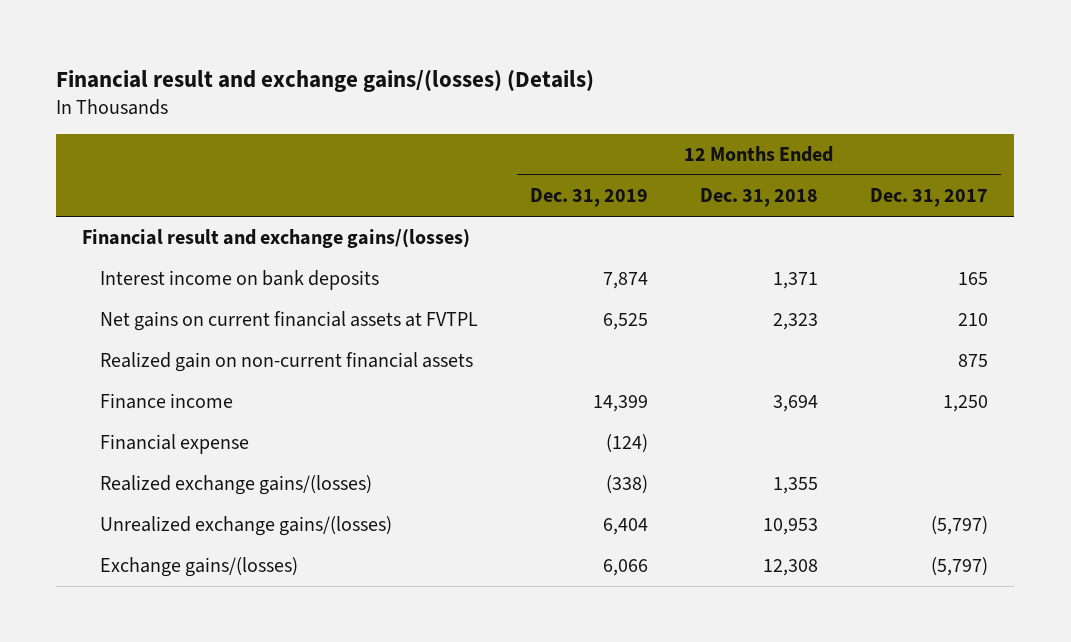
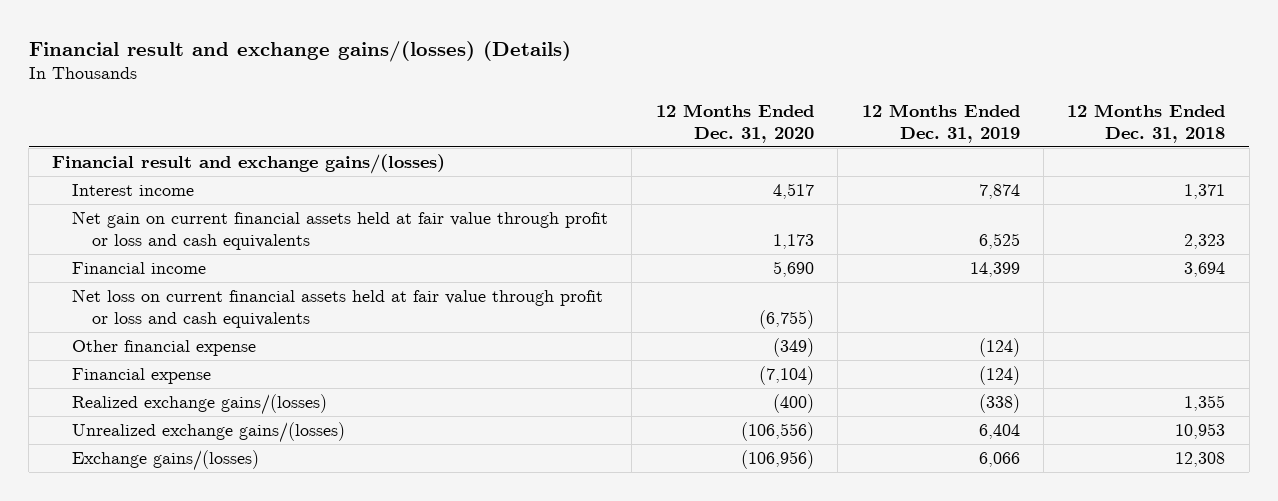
- | 12 Months Ended Dec. 31, 2019 | 12 Months Ended Dec. 31, 2018 | 12 Months Ended Dec. 31, 2017
+ | 12 Months Ended Dec. 31, 2020 | 12 Months Ended Dec. 31, 2019 | 12 Months Ended Dec. 31, 2018
- Interest income on bank deposits | 7,874 | 1,371 | 165
- Net gains on current financial assets at FVTPL | 6,525 | 2,323 | 210
- Realized gain on non-current financial assets | | | 875
- Finance income | 14,399 | 3,694 | 1,250
+ Interest income | 4,517 | 7,874 | 1,371
+ Net gain on current financial assets held at fair value through profit or loss and cash equivalents | 1,173 | 6,525 | 2,323
+ Financial income | 5,690 | 14,399 | 3,694
+ Net loss on current financial assets held at fair value through profit or loss and cash equivalents | (6,755) | |
+ Other financial expense | (349) | (124) |

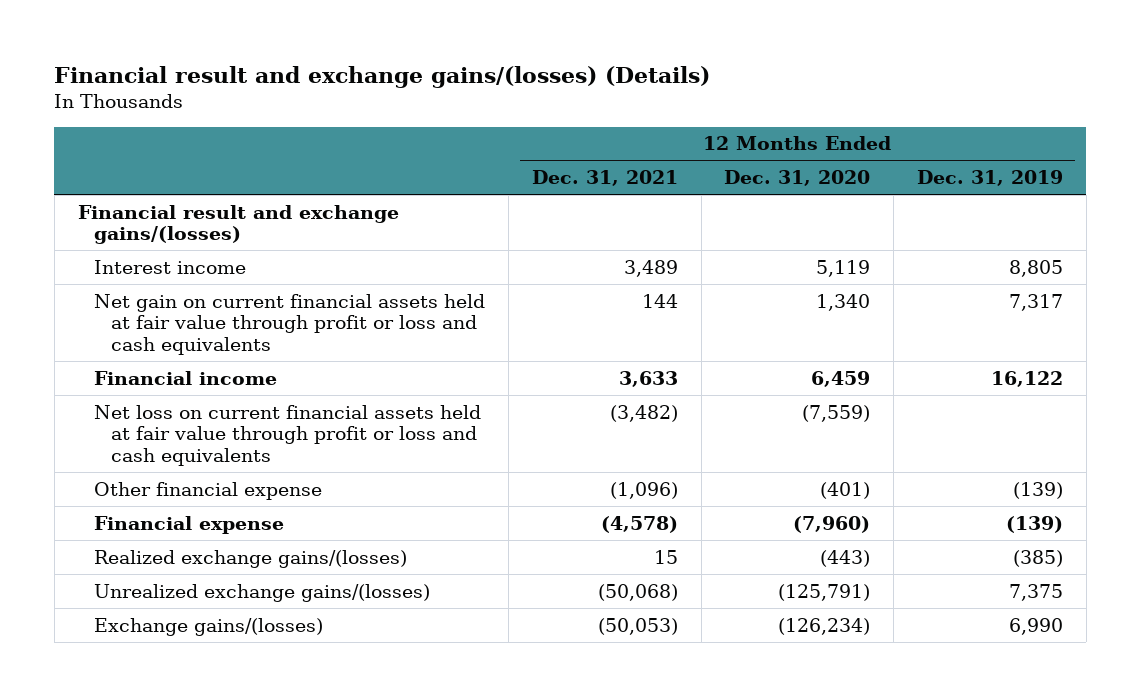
- | 12 Months Ended Dec. 31, 2020 | 12 Months Ended Dec. 31, 2019 | 12 Months Ended Dec. 31, 2018
+ | 12 Months Ended Dec. 31, 2021 | 12 Months Ended Dec. 31, 2020 | 12 Months Ended Dec. 31, 2019
- Interest income | 4,517 | 7,874 | 1,371
- Net gain on current financial assets held at fair value through profit or loss and cash equivalents | 1,173 | 6,525 | 2,323
- Financial income | 5,690 | 14,399 | 3,694
- Net loss on current financial assets held at fair value through profit or loss and cash equivalents | (6,755) | |
- Other financial expense | (349) | (124) |
- Financial expense | (7,104) | (124) |
- Realized exchange gains/(losses) | (400) | (338) | 1,355
- Unrealized exchange gains/(losses) | (106,556) | 6,404 | 10,953
- Exchange gains/(losses) | (106,956) | 6,066 | 12,308
+ Interest income | 3,489 | 5,119 | 8,805
+ Net gain on current financial assets held at fair value through profit or loss and cash equivalents | 144 | 1,340 | 7,317
+ Financial income | 3,633 | 6,459 | 16,122
+ Net loss on current financial assets held at fair value through profit or loss and cash equivalents | (3,482) | (7,559) |
+ Other financial expense | (1,096) | (401) | (139)
+ Financial expense | (4,578) | (7,960) | (139)
+ Realized exchange gains/(losses) | 15 | (443) | (385)
+ Unrealized exchange gains/(losses) | (50,068) | (125,791) | 7,375
+ Exchange gains/(losses) | (50,053) | (126,234) | 6,990

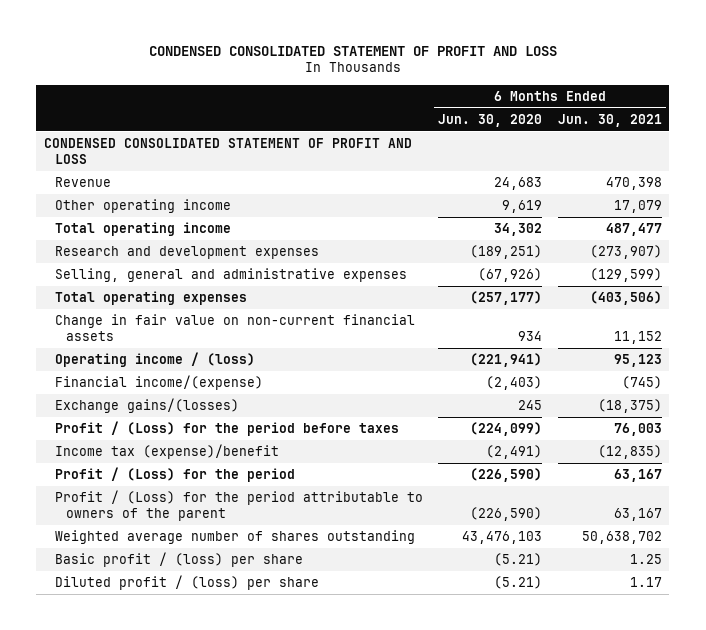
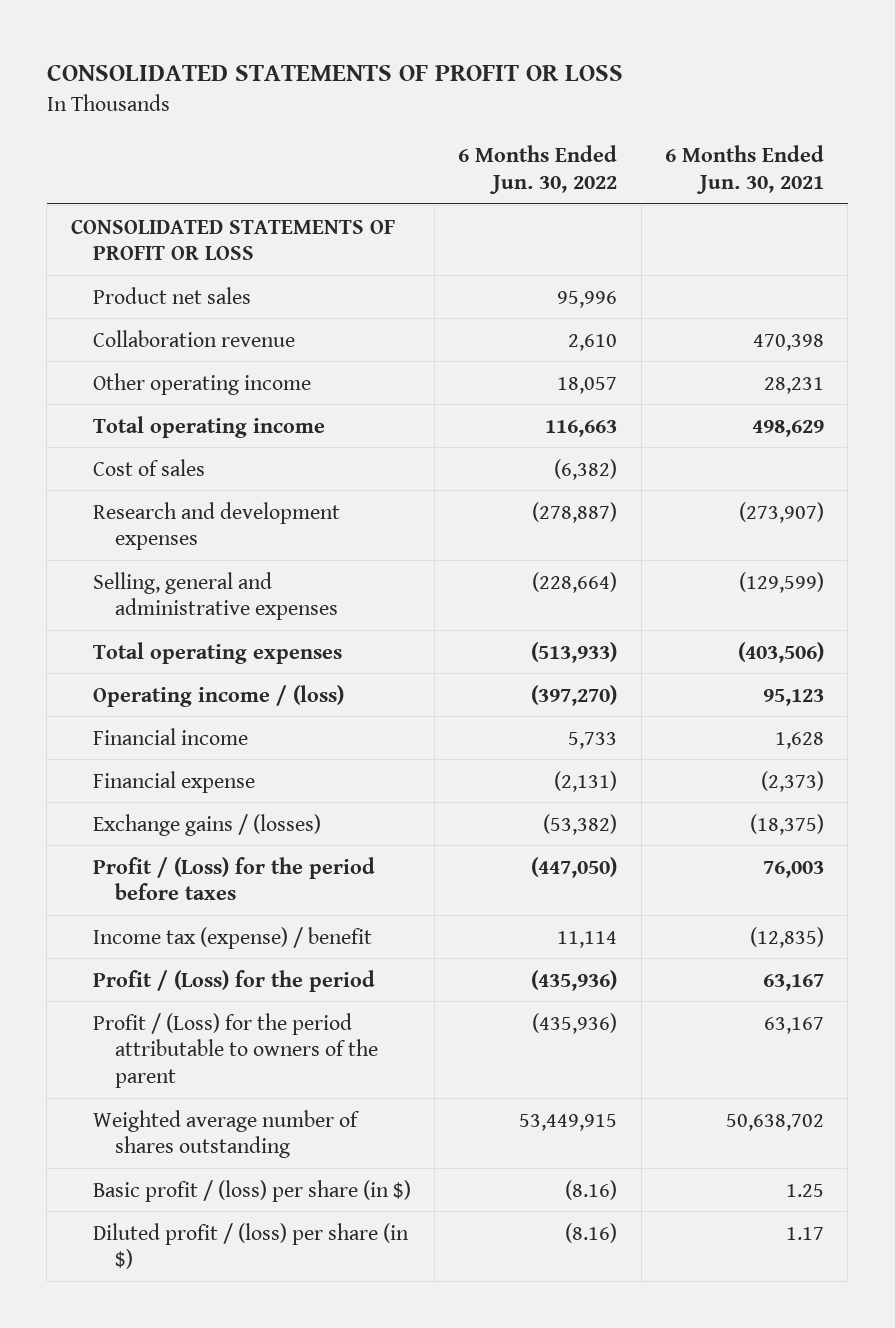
- CONDENSED CONSOLIDATED STATEMENT OF PROFIT AND LOSS
+ CONSOLIDATED STATEMENTS OF PROFIT OR LOSS
- | 6 Months Ended Jun. 30, 2020 | 6 Months Ended Jun. 30, 2021
+ | 6 Months Ended Jun. 30, 2022 | 6 Months Ended Jun. 30, 2021
- CONDENSED CONSOLIDATED STATEMENT OF PROFIT AND LOSS
- Revenue | 24,683 | 470,398
- Other operating income | 9,619 | 17,079
- Total operating income | 34,302 | 487,477
+ CONSOLIDATED STATEMENTS OF PROFIT OR LOSS
+ Product net sales | 95,996 |
+ Collaboration revenue | 2,610 | 470,398
+ Other operating income | 18,057 | 28,231
+ Total operating income | 116,663 | 498,629
+ Cost of sales | (6,382) |
- Change in fair value on non-current financial assets | 934 | 11,152
- Financial income/(expense) | (2,403) | (745)
- Exchange gains/(losses) | 245 | (18,375)
+ Financial income | 5,733 | 1,628
+ Financial expense | (2,131) | (2,373)
+ Exchange gains / (losses) | (53,382) | (18,375)
- Income tax (expense)/benefit | (2,491) | (12,835)
+ Income tax (expense) / benefit | 11,114 | (12,835)
- Basic profit / (loss) per share | (5.21) | 1.25
- Diluted profit / (loss) per share | (5.21) | 1.17
+ Basic profit / (loss) per share (in $) | (8.16) | 1.25
+ Diluted profit / (loss) per share (in $) | (8.16) | 1.17

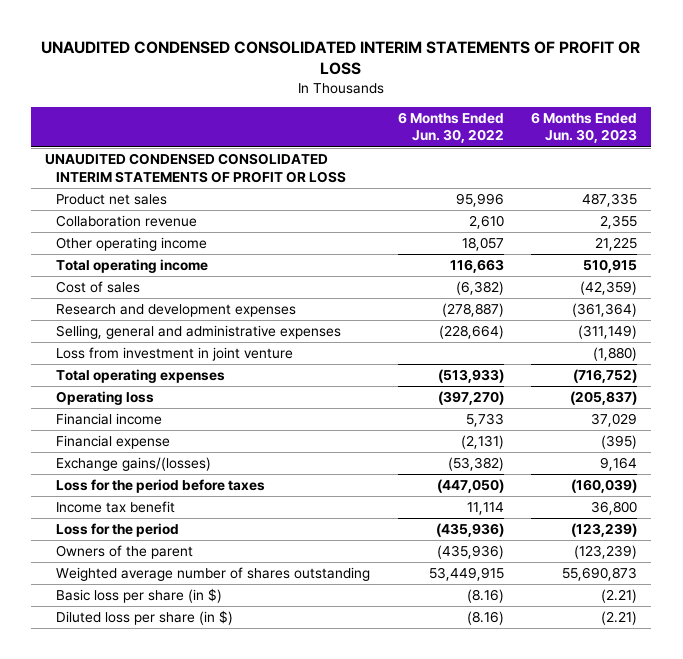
- CONSOLIDATED STATEMENTS OF PROFIT OR LOSS
+ UNAUDITED CONDENSED CONSOLIDATED INTERIM STATEMENTS OF PROFIT OR LOSS
- | 6 Months Ended Jun. 30, 2022 | 6 Months Ended Jun. 30, 2021
+ | 6 Months Ended Jun. 30, 2022 | 6 Months Ended Jun. 30, 2023
- CONSOLIDATED STATEMENTS OF PROFIT OR LOSS
+ UNAUDITED CONDENSED CONSOLIDATED INTERIM STATEMENTS OF PROFIT OR LOSS
+ Loss from investment in joint venture | | (1,880)
- Operating income / (loss) | (397,270) | 95,123
+ Operating loss | (397,270) | (205,837)
- Exchange gains / (losses) | (53,382) | (18,375)
- Profit / (Loss) for the period before taxes | (447,050) | 76,003
- Income tax (expense) / benefit | 11,114 | (12,835)
- Profit / (Loss) for the period | (435,936) | 63,167
- Profit / (Loss) for the period attributable to owners of the parent | (435,936) | 63,167
+ Exchange gains/(losses) | (53,382) | 9,164
+ Loss for the period before taxes | (447,050) | (160,039)
+ Income tax benefit | 11,114 | 36,800
+ Loss for the period | (435,936) | (123,239)
+ Owners of the parent | (435,936) | (123,239)
- Basic profit / (loss) per share (in $) | (8.16) | 1.25
- Diluted profit / (loss) per share (in $) | (8.16) | 1.17
+ Basic loss per share (in $) | (8.16) | (2.21)
+ Diluted loss per share (in $) | (8.16) | (2.21)

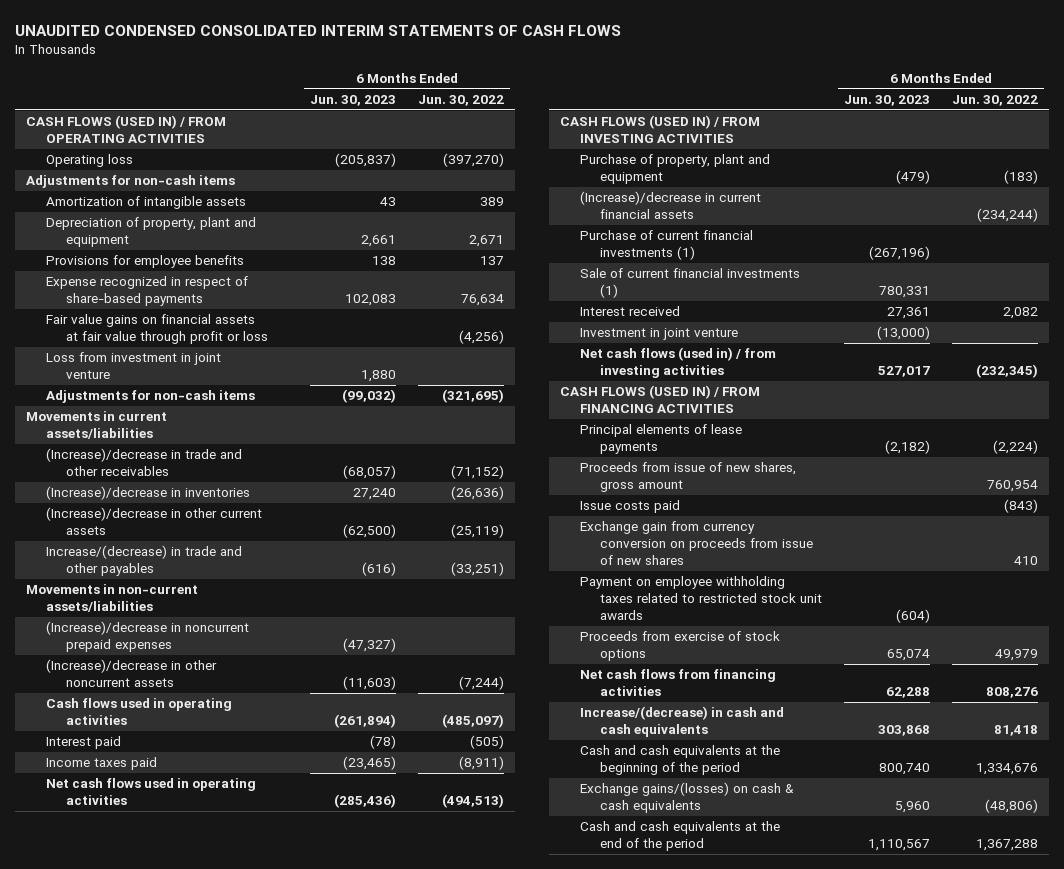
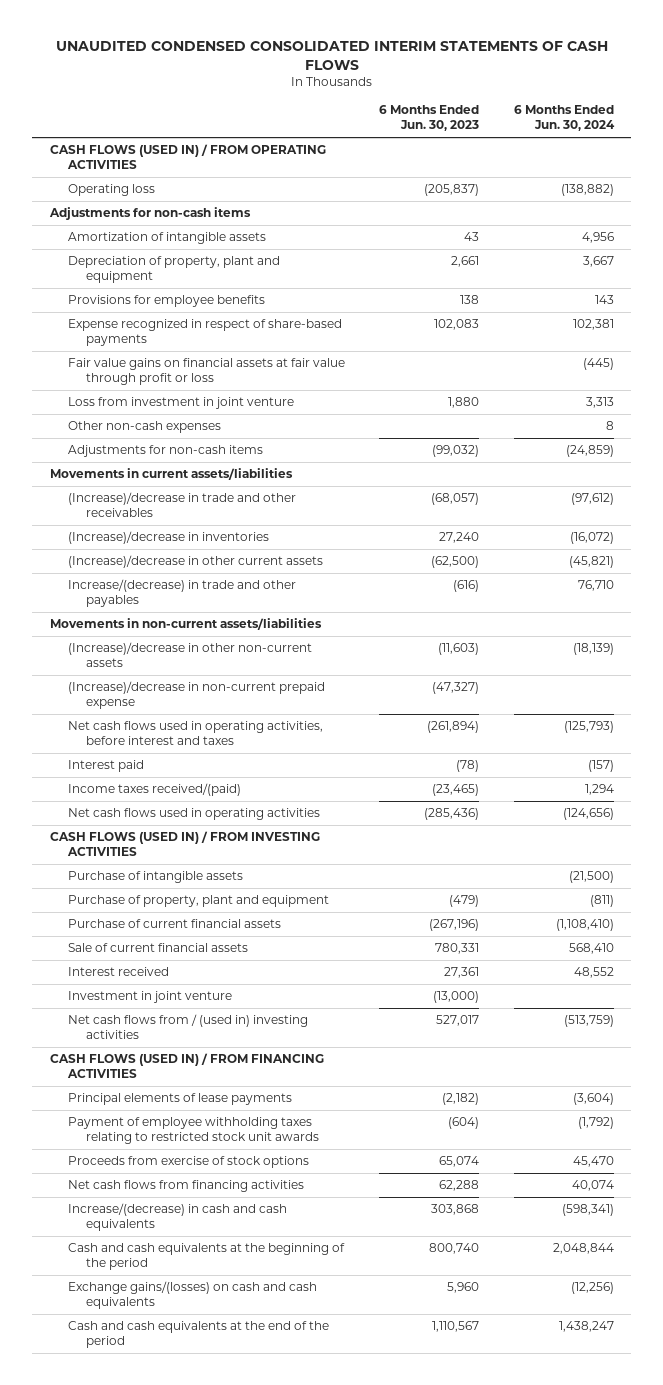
- | 6 Months Ended Jun. 30, 2023 | 6 Months Ended Jun. 30, 2022
+ | 6 Months Ended Jun. 30, 2023 | 6 Months Ended Jun. 30, 2024
+ Other non-cash expenses | | 8
- (Increase)/decrease in noncurrent prepaid expenses | (47,327) |
- (Increase)/decrease in other noncurrent assets | (11,603) | (7,244)
- Cash flows used in operating activities | (261,894) | (485,097)
+ (Increase)/decrease in other non-current assets | (11,603) | (18,139)
+ (Increase)/decrease in non-current prepaid expense | (47,327) |
+ Net cash flows used in operating activities, before interest and taxes | (261,894) | (125,793)
- Income taxes paid | (23,465) | (8,911)
+ Income taxes received/(paid) | (23,465) | 1,294
+ Purchase of intangible assets | | (21,500)
- (Increase)/decrease in current financial assets | | (234,244)
- Purchase of current financial investments (1) | (267,196) |
- Sale of current financial investments (1) | 780,331 |
+ Purchase of current financial assets | (267,196) | (1,108,410)
+ Sale of current financial assets | 780,331 | 568,410
- Net cash flows (used in) / from investing activities | 527,017 | (232,345)
+ Net cash flows from / (used in) investing activities | 527,017 | (513,759)
- Proceeds from issue of new shares, gross amount | | 760,954
- Issue costs paid | | (843)
- Exchange gain from currency conversion on proceeds from issue of new shares | | 410
- Payment on employee withholding taxes related to restricted stock unit awards | (604) |
+ Payment of employee withholding taxes relating to restricted stock unit awards | (604) | (1,792)
- Exchange gains/(losses) on cash & cash equivalents | 5,960 | (48,806)
+ Exchange gains/(losses) on cash and cash equivalents | 5,960 | (12,256)

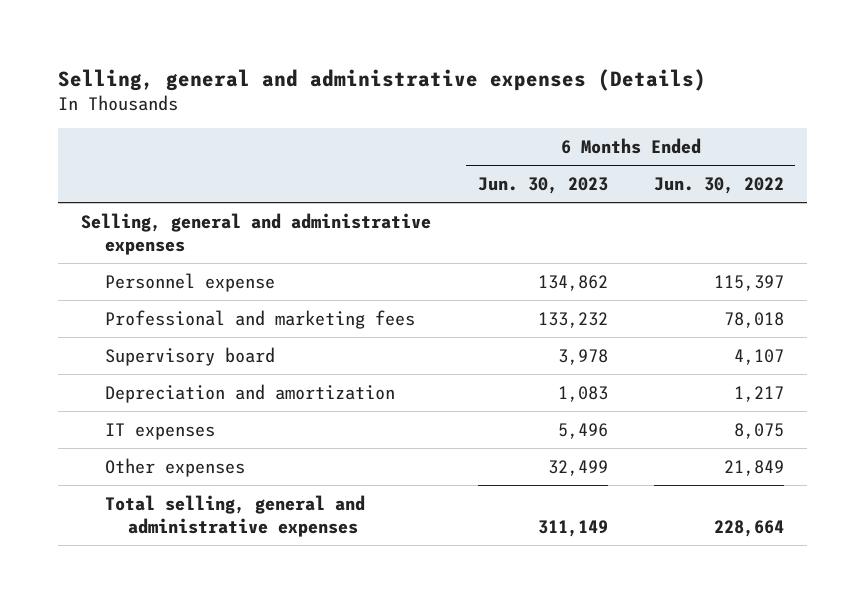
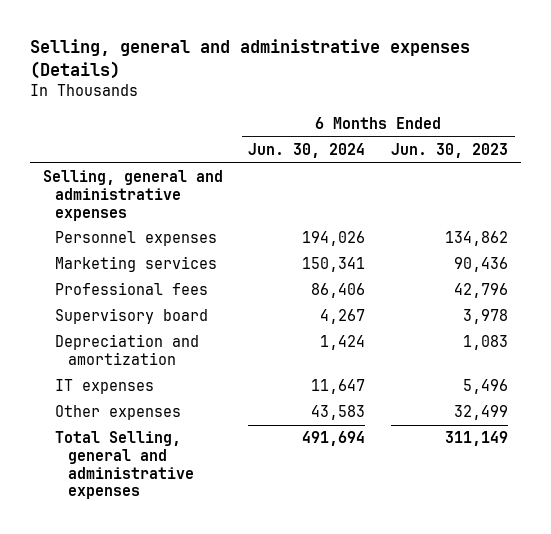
- | 6 Months Ended Jun. 30, 2023 | 6 Months Ended Jun. 30, 2022
+ | 6 Months Ended Jun. 30, 2024 | 6 Months Ended Jun. 30, 2023
- Personnel expense | 134,862 | 115,397
- Professional and marketing fees | 133,232 | 78,018
+ Personnel expenses | 194,026 | 134,862
+ Marketing services | 150,341 | 90,436
+ Professional fees | 86,406 | 42,796
- Total selling, general and administrative expenses | 311,149 | 228,664
+ Total Selling, general and administrative expenses | 491,694 | 311,149

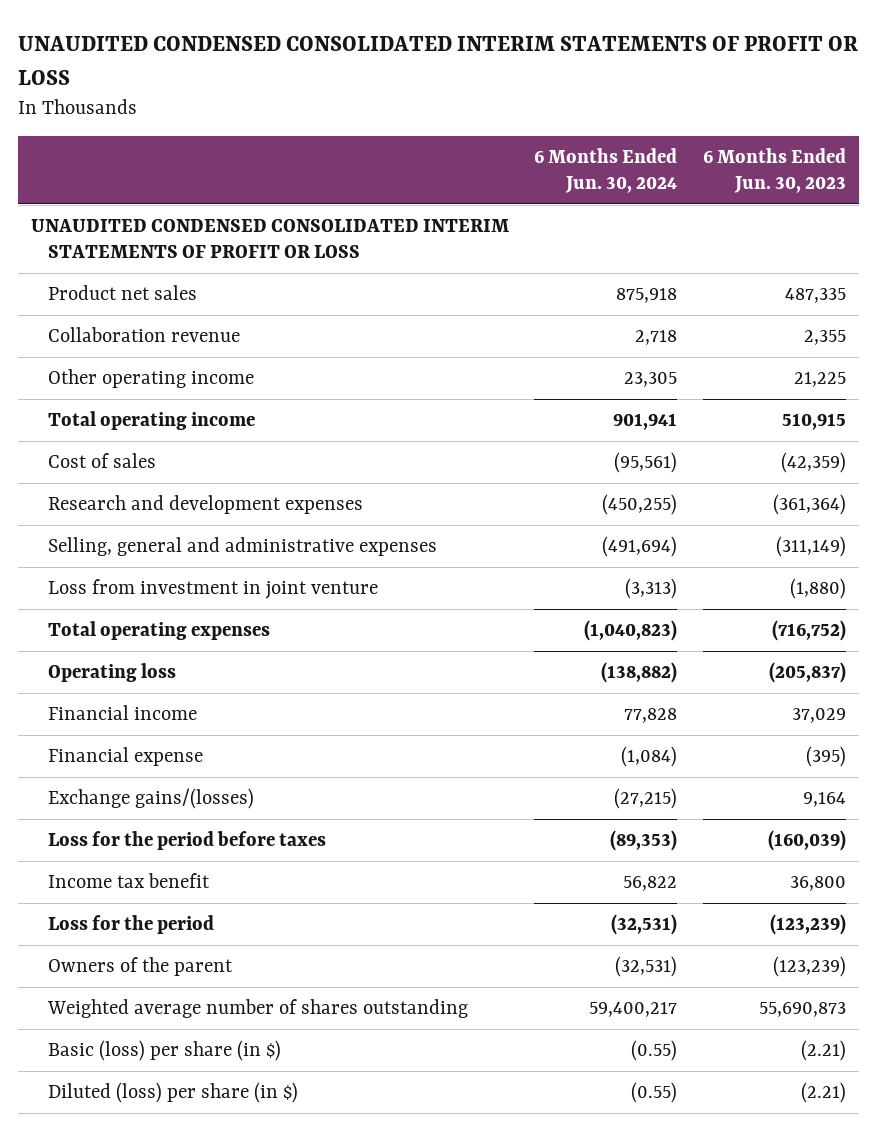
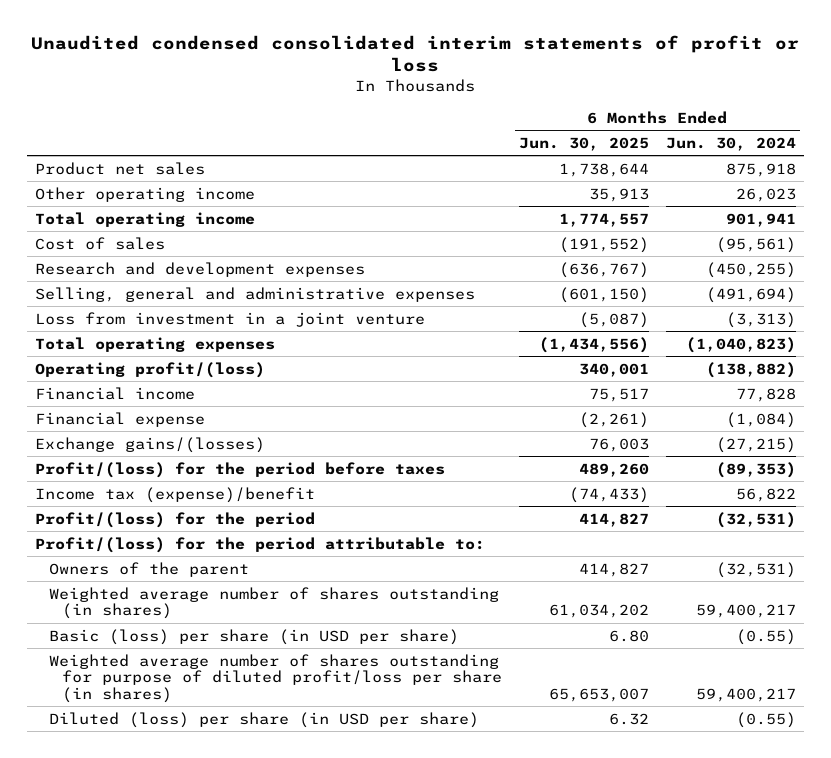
- UNAUDITED CONDENSED CONSOLIDATED INTERIM STATEMENTS OF PROFIT OR LOSS
+ Unaudited condensed consolidated interim statements of profit or loss
- | 6 Months Ended Jun. 30, 2024 | 6 Months Ended Jun. 30, 2023
+ | 6 Months Ended Jun. 30, 2025 | 6 Months Ended Jun. 30, 2024
- UNAUDITED CONDENSED CONSOLIDATED INTERIM STATEMENTS OF PROFIT OR LOSS
- Collaboration revenue | 2,718 | 2,355
- Other operating income | 23,305 | 21,225
+ Other operating income | 35,913 | 26,023
- Loss from investment in joint venture | (3,313) | (1,880)
+ Loss from investment in a joint venture | (5,087) | (3,313)
- Operating loss | (138,882) | (205,837)
+ Operating profit/(loss) | 340,001 | (138,882)
- Loss for the period before taxes | (89,353) | (160,039)
- Income tax benefit | 56,822 | 36,800
- Loss for the period | (32,531) | (123,239)
+ Profit/(loss) for the period before taxes | 489,260 | (89,353)
+ Income tax (expense)/benefit | (74,433) | 56,822
+ Profit/(loss) for the period | 414,827 | (32,531)
+ Profit/(loss) for the period attributable to:
- Weighted average number of shares outstanding | 59,400,217 | 55,690,873
- Basic (loss) per share (in $) | (0.55) | (2.21)
- Diluted (loss) per share (in $) | (0.55) | (2.21)
+ Weighted average number of shares outstanding (in shares) | 61,034,202 | 59,400,217
+ Basic (loss) per share (in USD per share) | 6.80 | (0.55)
+ Weighted average number of shares outstanding for purpose of diluted profit/loss per share (in shares) | 65,653,007 | 59,400,217
+ Diluted (loss) per share (in USD per share) | 6.32 | (0.55)

